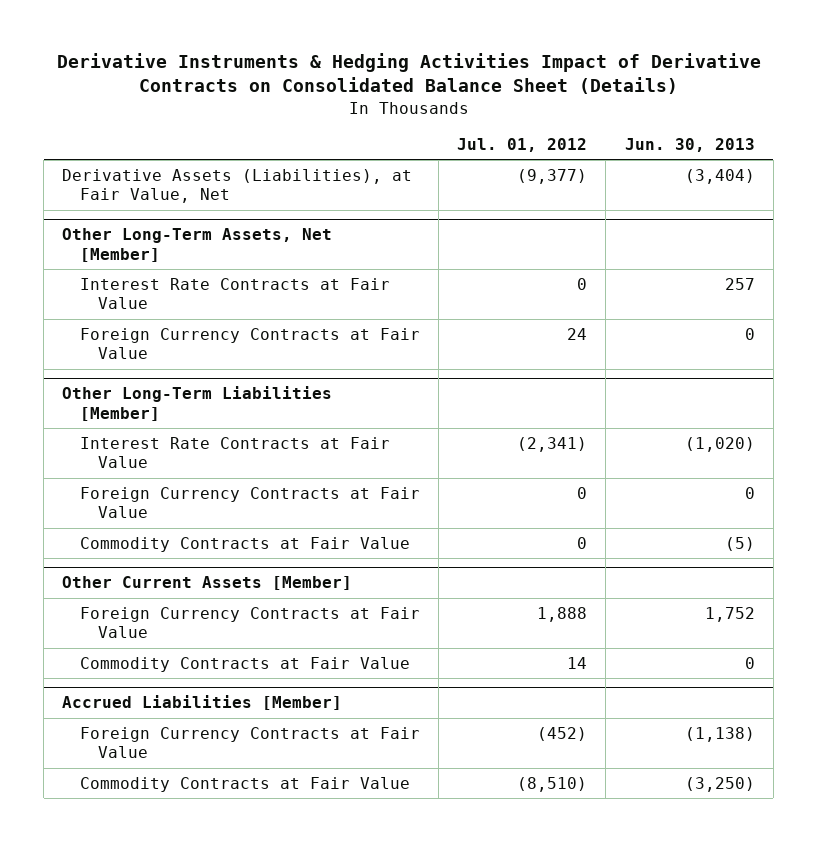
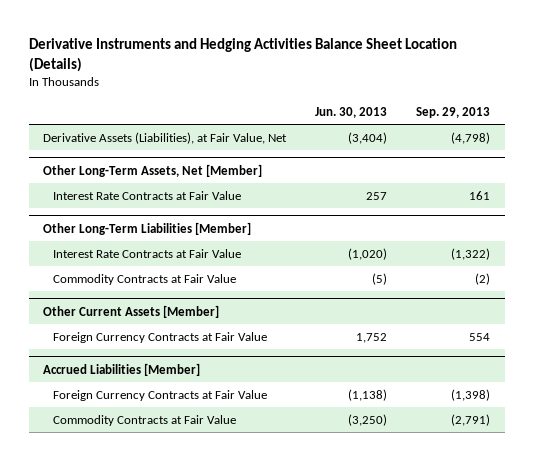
- Derivative Instruments & Hedging Activities Impact of Derivative Contracts on Consolidated Balance Sheet (Details)
+ Derivative Instruments and Hedging Activities Balance Sheet Location (Details)
- | Jul. 01, 2012 | Jun. 30, 2013
+ | Jun. 30, 2013 | Sep. 29, 2013
@ Other Long-Term Assets, Net [Member]
- Foreign Currency Contracts at Fair Value | 24 | 0
@ Other Long-Term Liabilities [Member]
- Foreign Currency Contracts at Fair Value | 0 | 0
@ Other Current Assets [Member]
- Commodity Contracts at Fair Value | 14 | 0

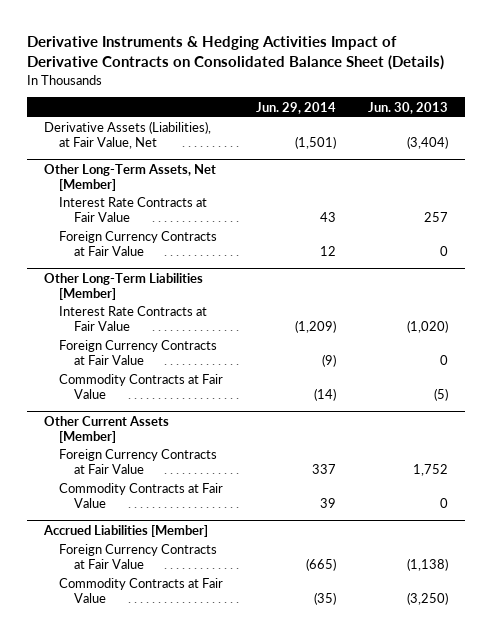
- Derivative Instruments and Hedging Activities Balance Sheet Location (Details)
+ Derivative Instruments & Hedging Activities Impact of Derivative Contracts on Consolidated Balance Sheet (Details)
- | Jun. 30, 2013 | Sep. 29, 2013
+ | Jun. 29, 2014 | Jun. 30, 2013
@ Other Long-Term Assets, Net [Member]
+ Foreign Currency Contracts at Fair Value | 12 | 0
@ Other Long-Term Liabilities [Member]
+ Foreign Currency Contracts at Fair Value | (9) | 0
@ Other Current Assets [Member]
+ Commodity Contracts at Fair Value | 39 | 0

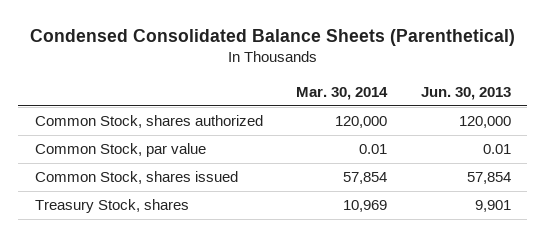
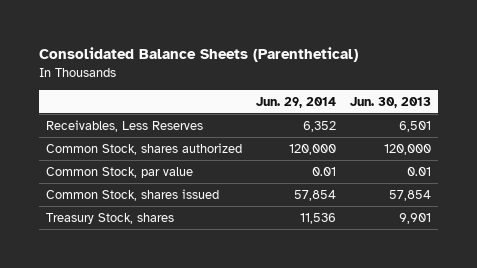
- Condensed Consolidated Balance Sheets (Parenthetical)
+ Consolidated Balance Sheets (Parenthetical)
- | Mar. 30, 2014 | Jun. 30, 2013
+ | Jun. 29, 2014 | Jun. 30, 2013
+ Receivables, Less Reserves | 6,352 | 6,501

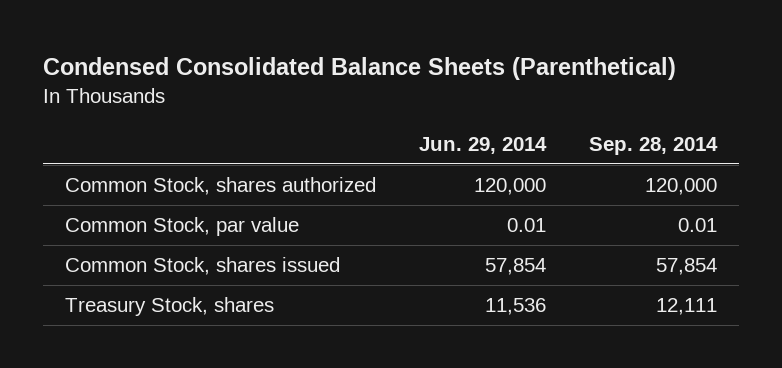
- Consolidated Balance Sheets (Parenthetical)
+ Condensed Consolidated Balance Sheets (Parenthetical)
- | Jun. 29, 2014 | Jun. 30, 2013
+ | Jun. 29, 2014 | Sep. 28, 2014
- Receivables, Less Reserves | 6,352 | 6,501

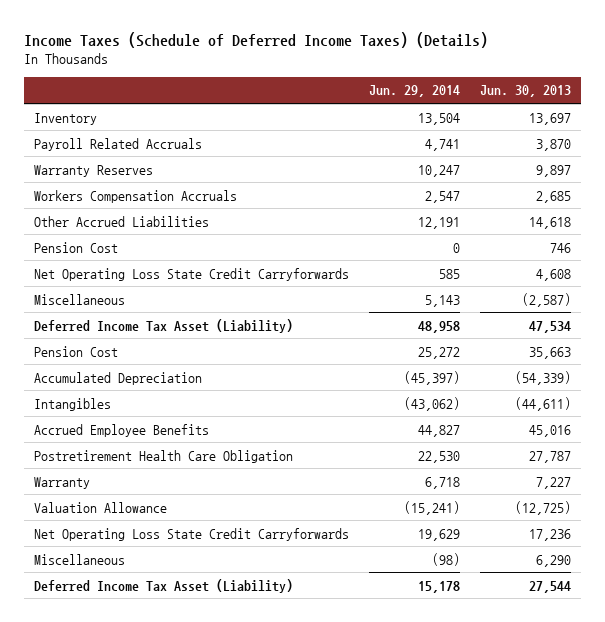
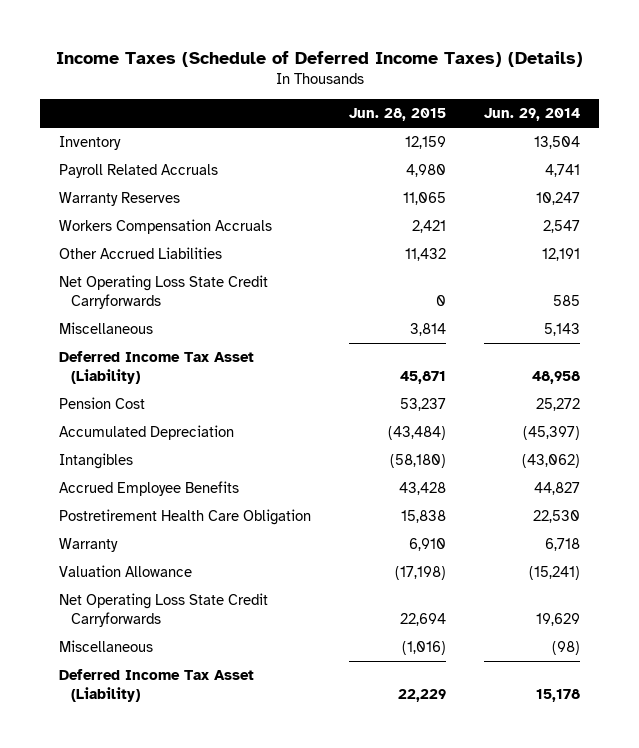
- | Jun. 29, 2014 | Jun. 30, 2013
+ | Jun. 28, 2015 | Jun. 29, 2014
- Pension Cost | 0 | 746

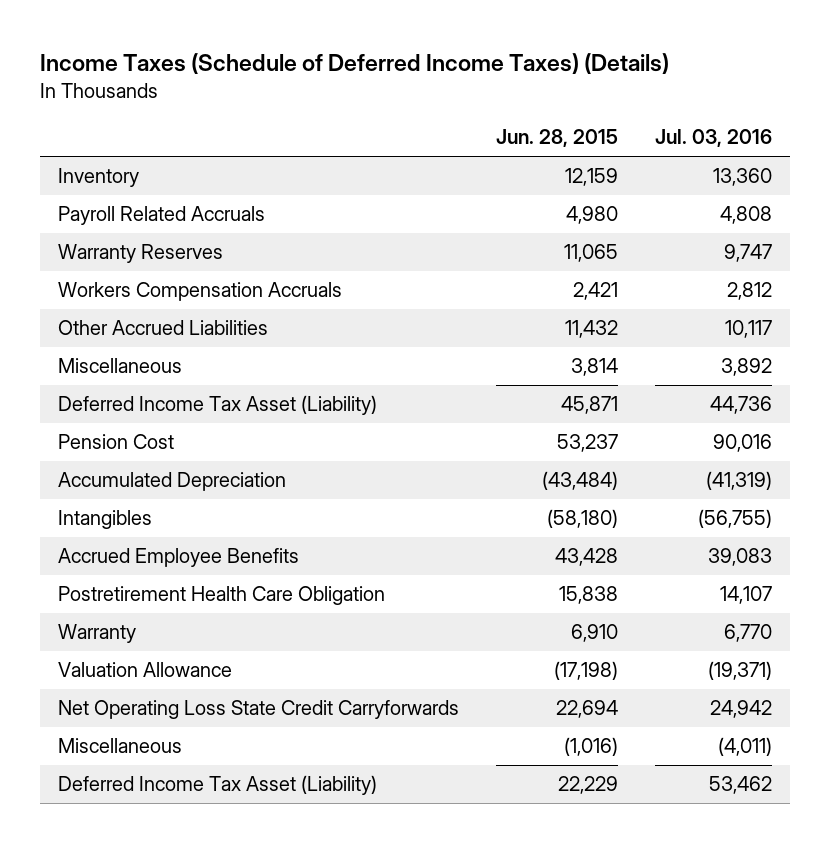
- | Jun. 28, 2015 | Jun. 29, 2014
+ | Jun. 28, 2015 | Jul. 03, 2016
- Net Operating Loss State Credit Carryforwards | 0 | 585

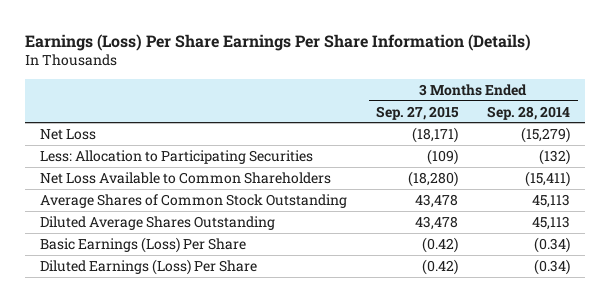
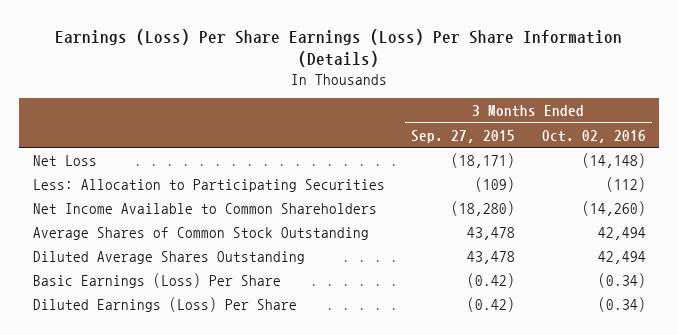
- Earnings (Loss) Per Share Earnings Per Share Information (Details)
+ Earnings (Loss) Per Share Earnings (Loss) Per Share Information (Details)
- | 3 Months Ended Sep. 27, 2015 | 3 Months Ended Sep. 28, 2014
+ | 3 Months Ended Sep. 27, 2015 | 3 Months Ended Oct. 02, 2016
- Net Loss Available to Common Shareholders | (18,280) | (15,411)
+ Net Income Available to Common Shareholders | (18,280) | (14,260)

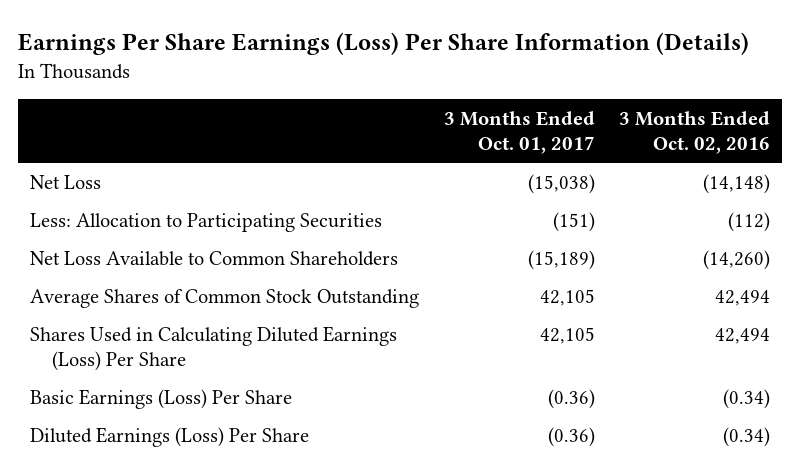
- Earnings (Loss) Per Share Earnings (Loss) Per Share Information (Details)
+ Earnings Per Share Earnings (Loss) Per Share Information (Details)
- | 3 Months Ended Sep. 27, 2015 | 3 Months Ended Oct. 02, 2016
+ | 3 Months Ended Oct. 01, 2017 | 3 Months Ended Oct. 02, 2016
- Net Income Available to Common Shareholders | (18,280) | (14,260)
+ Net Loss Available to Common Shareholders | (15,189) | (14,260)
- Diluted Average Shares Outstanding | 43,478 | 42,494
+ Shares Used in Calculating Diluted Earnings (Loss) Per Share | 42,105 | 42,494

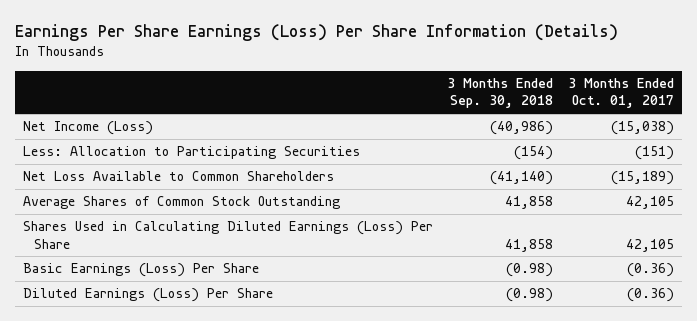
- | 3 Months Ended Oct. 01, 2017 | 3 Months Ended Oct. 02, 2016
+ | 3 Months Ended Sep. 30, 2018 | 3 Months Ended Oct. 01, 2017
- Net Loss | (15,038) | (14,148)
+ Net Income (Loss) | (40,986) | (15,038)

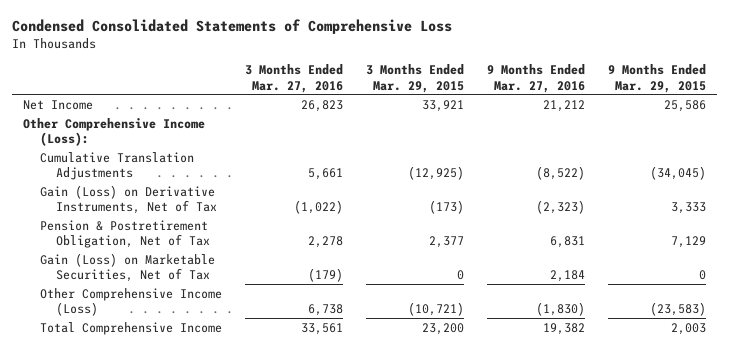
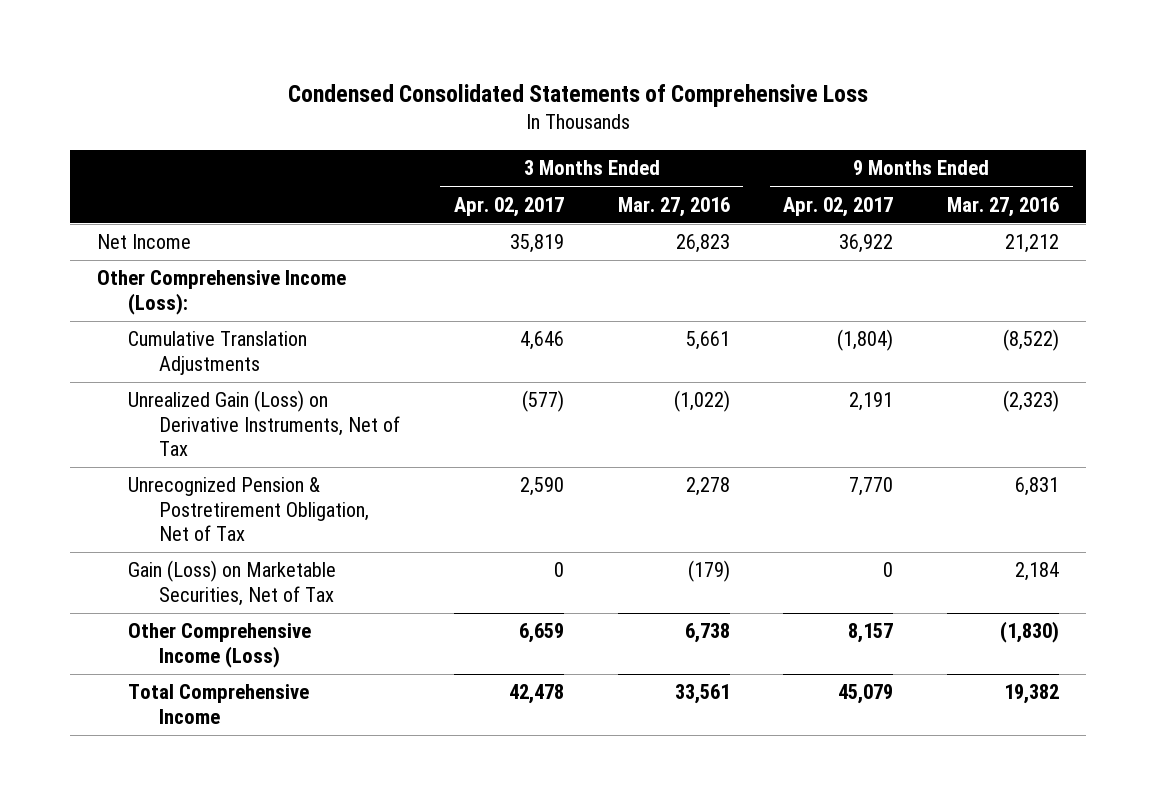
- | 3 Months Ended Mar. 27, 2016 | 3 Months Ended Mar. 29, 2015 | 9 Months Ended Mar. 27, 2016 | 9 Months Ended Mar. 29, 2015
+ | 3 Months Ended Apr. 02, 2017 | 3 Months Ended Mar. 27, 2016 | 9 Months Ended Apr. 02, 2017 | 9 Months Ended Mar. 27, 2016
- Gain (Loss) on Derivative Instruments, Net of Tax | (1,022) | (173) | (2,323) | 3,333
- Pension & Postretirement Obligation, Net of Tax | 2,278 | 2,377 | 6,831 | 7,129
+ Unrealized Gain (Loss) on Derivative Instruments, Net of Tax | (577) | (1,022) | 2,191 | (2,323)
+ Unrecognized Pension & Postretirement Obligation, Net of Tax | 2,590 | 2,278 | 7,770 | 6,831

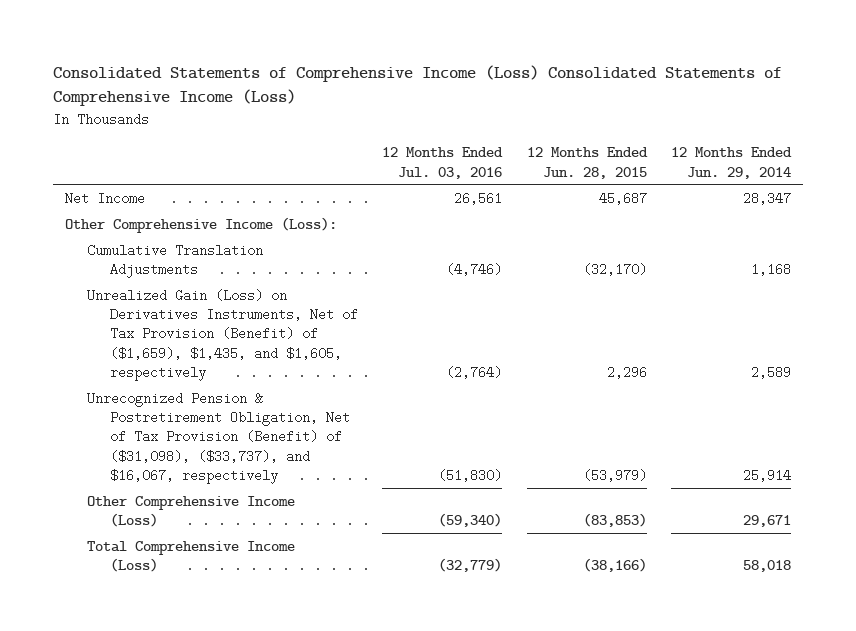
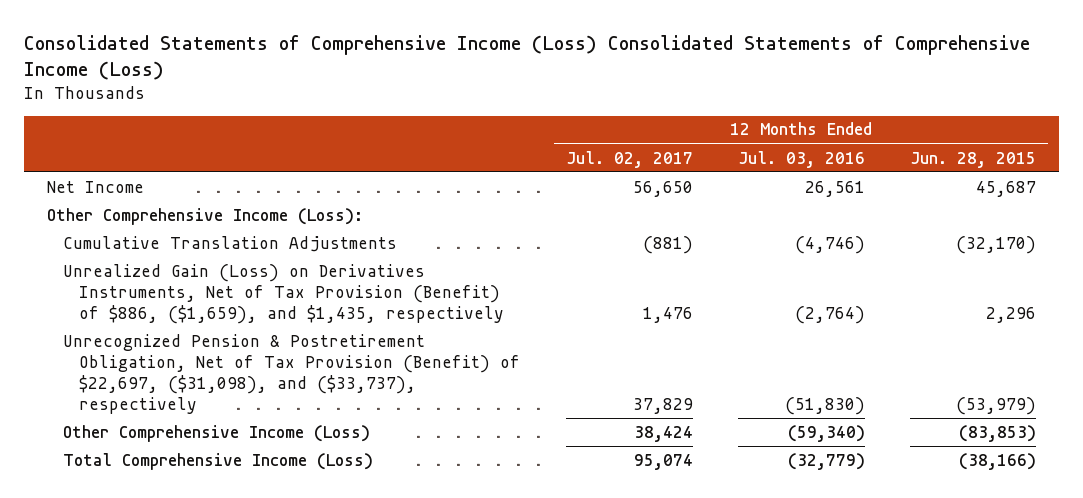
- | 12 Months Ended Jul. 03, 2016 | 12 Months Ended Jun. 28, 2015 | 12 Months Ended Jun. 29, 2014
+ | 12 Months Ended Jul. 02, 2017 | 12 Months Ended Jul. 03, 2016 | 12 Months Ended Jun. 28, 2015
- Unrealized Gain (Loss) on Derivatives Instruments, Net of Tax Provision (Benefit) of ($1,659), $1,435, and $1,605, respectively | (2,764) | 2,296 | 2,589
- Unrecognized Pension & Postretirement Obligation, Net of Tax Provision (Benefit) of ($31,098), ($33,737), and $16,067, respectively | (51,830) | (53,979) | 25,914
+ Unrealized Gain (Loss) on Derivatives Instruments, Net of Tax Provision (Benefit) of $886, ($1,659), and $1,435, respectively | 1,476 | (2,764) | 2,296
+ Unrecognized Pension & Postretirement Obligation, Net of Tax Provision (Benefit) of $22,697, ($31,098), and ($33,737), respectively | 37,829 | (51,830) | (53,979)

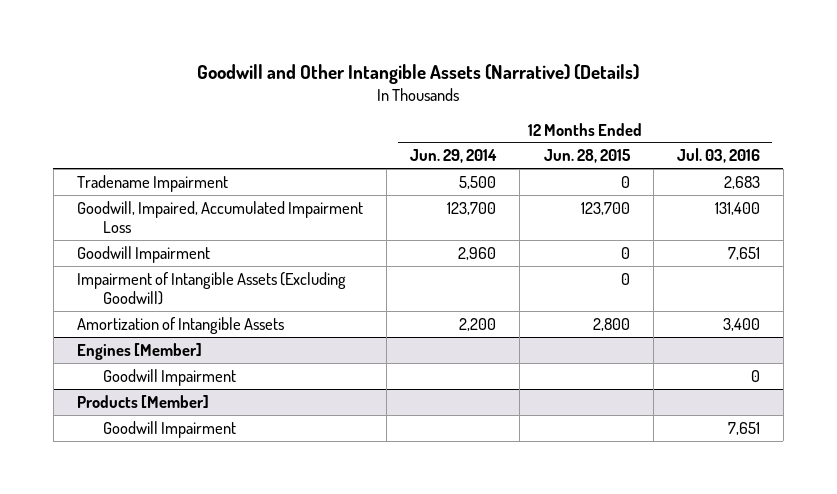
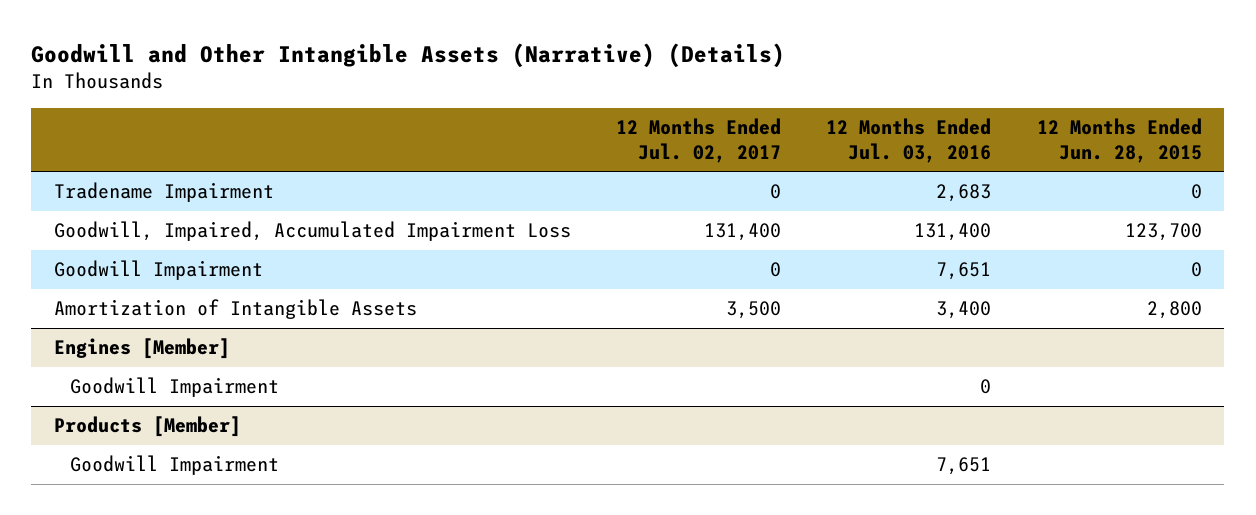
- | 12 Months Ended Jun. 29, 2014 | 12 Months Ended Jun. 28, 2015 | 12 Months Ended Jul. 03, 2016
+ | 12 Months Ended Jul. 02, 2017 | 12 Months Ended Jul. 03, 2016 | 12 Months Ended Jun. 28, 2015
- Impairment of Intangible Assets (Excluding Goodwill) | | 0 |

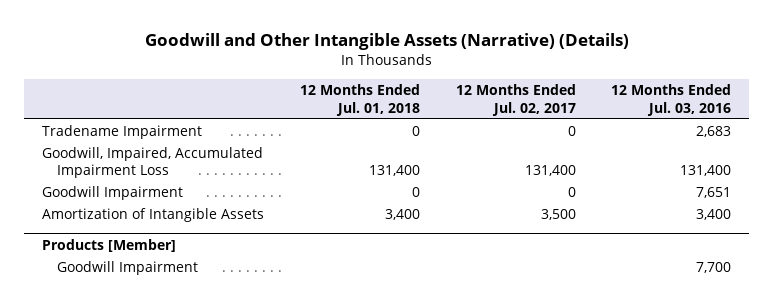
- | 12 Months Ended Jul. 02, 2017 | 12 Months Ended Jul. 03, 2016 | 12 Months Ended Jun. 28, 2015
+ | 12 Months Ended Jul. 01, 2018 | 12 Months Ended Jul. 02, 2017 | 12 Months Ended Jul. 03, 2016
- Engines [Member]
- Goodwill Impairment | | 0 |
@ Products [Member]
- Goodwill Impairment | | 7,651 |
+ Goodwill Impairment | | | 7,700

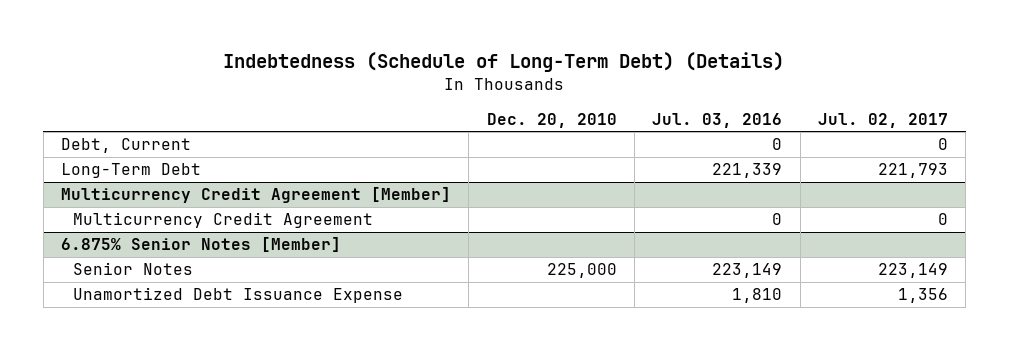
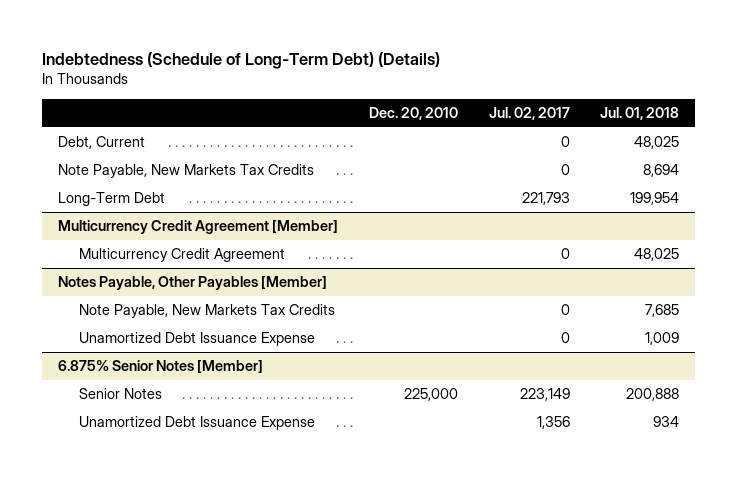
- | Dec. 20, 2010 | Jul. 03, 2016 | Jul. 02, 2017
+ | Dec. 20, 2010 | Jul. 02, 2017 | Jul. 01, 2018
+ Note Payable, New Markets Tax Credits | | 0 | 8,694
+ Notes Payable, Other Payables [Member]
+ Note Payable, New Markets Tax Credits | | 0 | 7,685
+ Unamortized Debt Issuance Expense | | 0 | 1,009

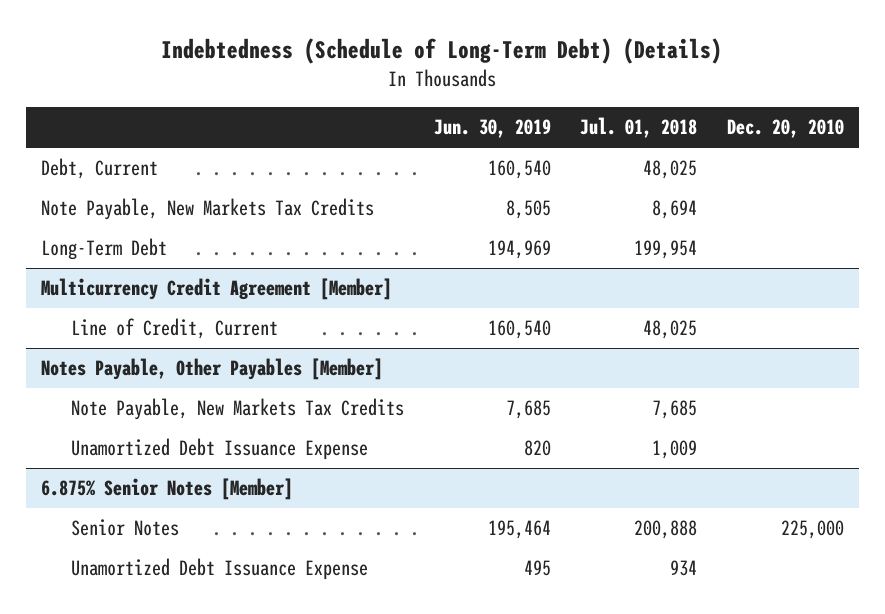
- | Dec. 20, 2010 | Jul. 02, 2017 | Jul. 01, 2018
+ | Jun. 30, 2019 | Jul. 01, 2018 | Dec. 20, 2010
@ Multicurrency Credit Agreement [Member]
- Multicurrency Credit Agreement | | 0 | 48,025
+ Line of Credit, Current | 160,540 | 48,025 |

